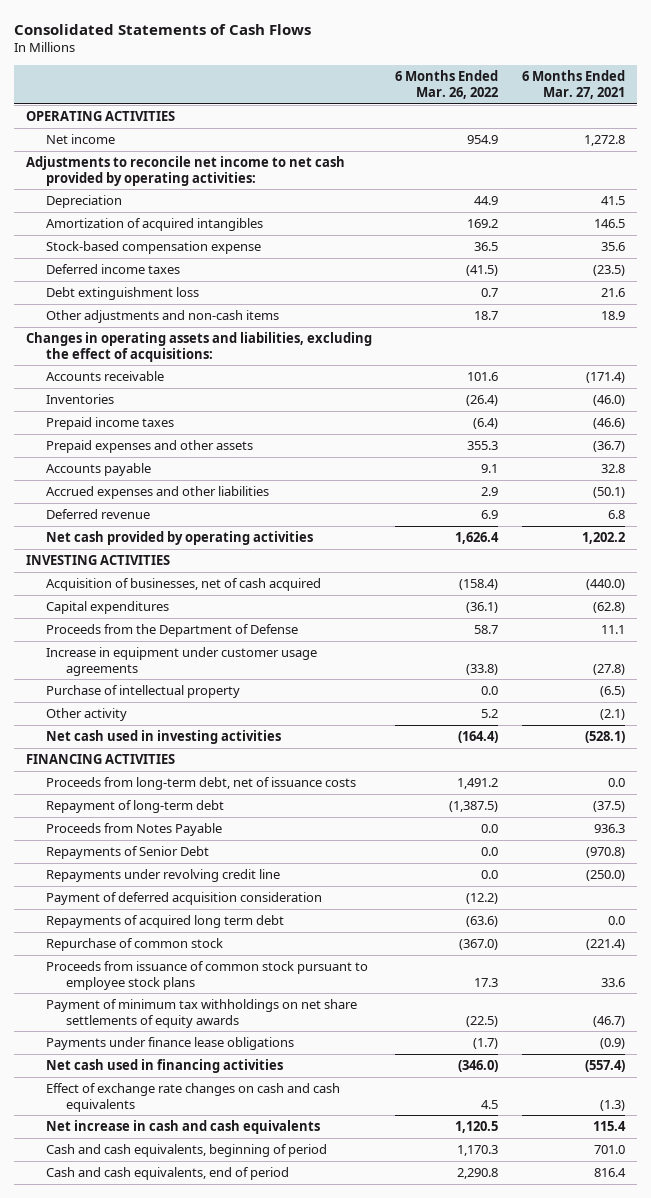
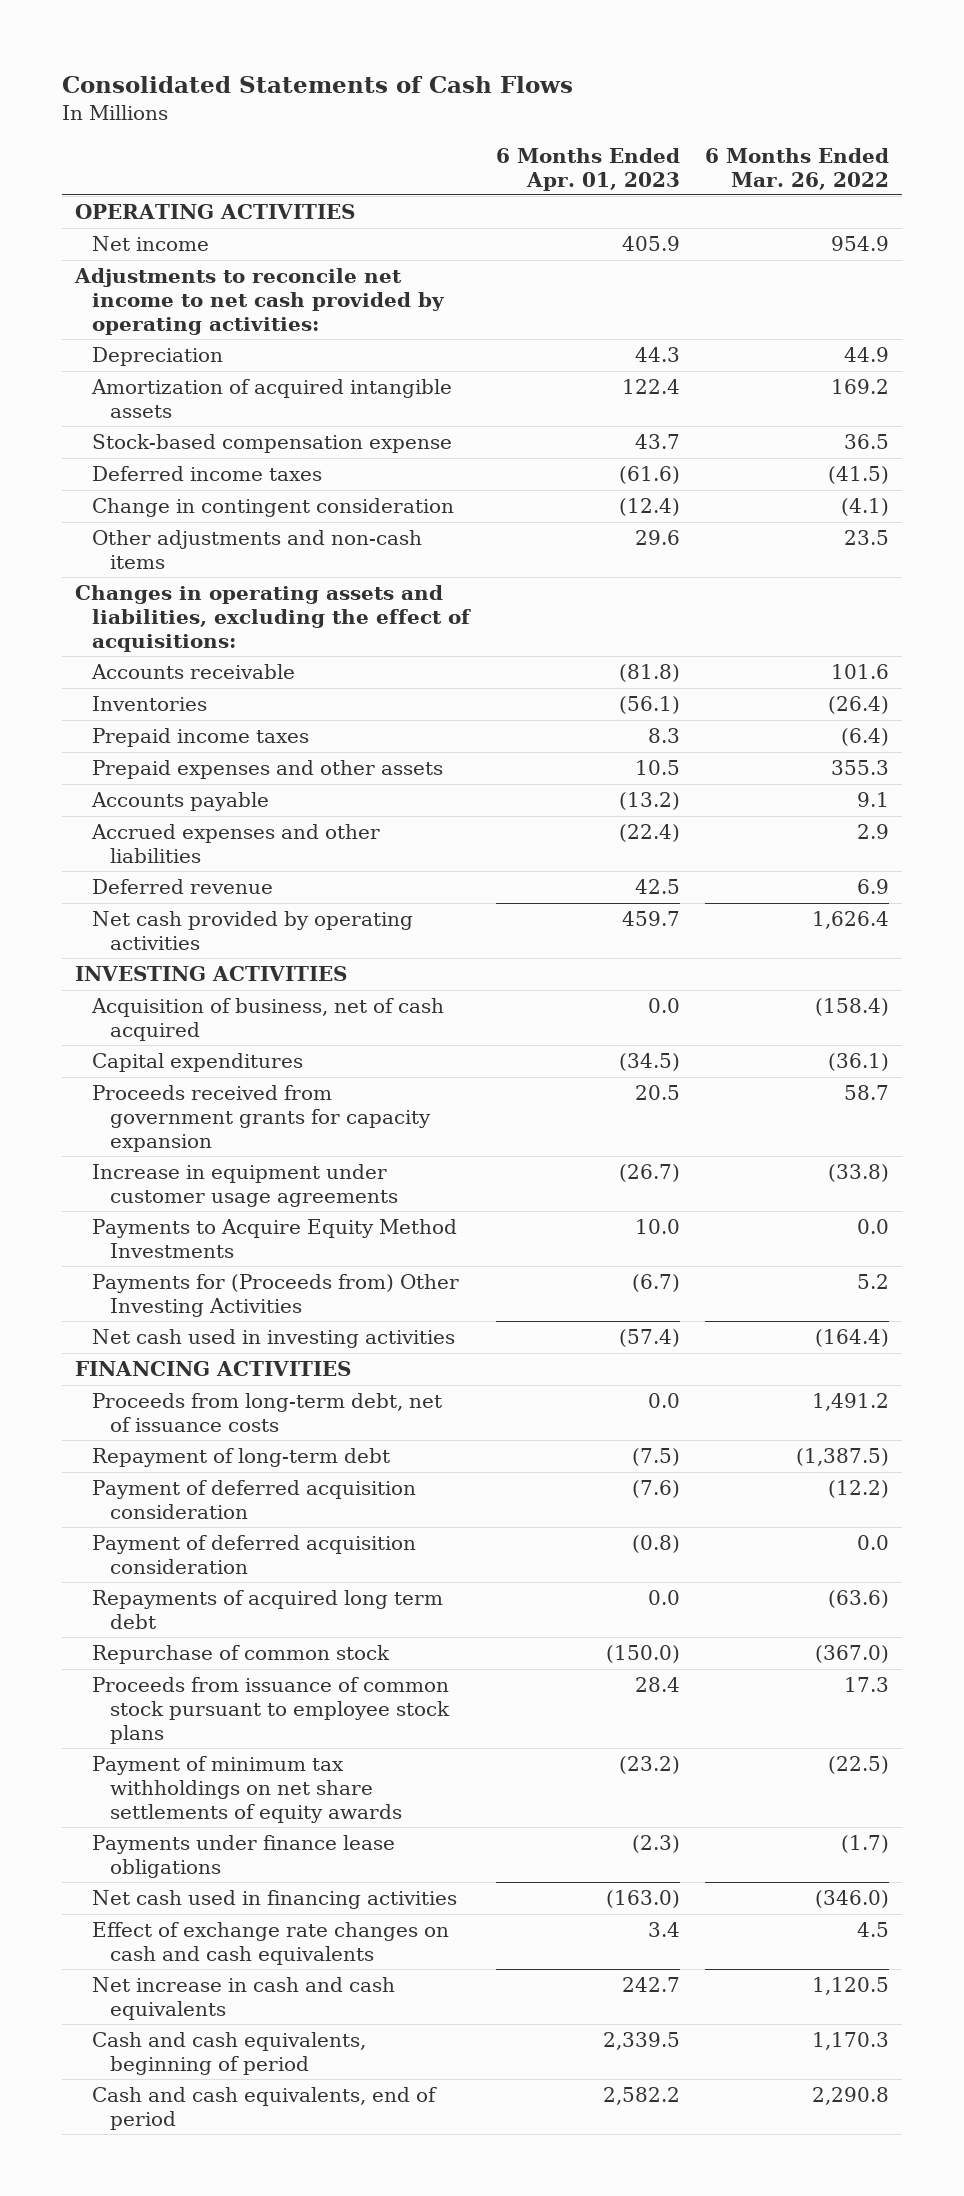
- | 6 Months Ended Mar. 26, 2022 | 6 Months Ended Mar. 27, 2021
+ | 6 Months Ended Apr. 01, 2023 | 6 Months Ended Mar. 26, 2022
- Amortization of acquired intangibles | 169.2 | 146.5
+ Amortization of acquired intangible assets | 122.4 | 169.2
- Debt extinguishment loss | 0.7 | 21.6
- Other adjustments and non-cash items | 18.7 | 18.9
+ Change in contingent consideration | (12.4) | (4.1)
+ Other adjustments and non-cash items | 29.6 | 23.5
- Acquisition of businesses, net of cash acquired | (158.4) | (440.0)
+ Acquisition of business, net of cash acquired | 0.0 | (158.4)
- Proceeds from the Department of Defense | 58.7 | 11.1
+ Proceeds received from government grants for capacity expansion | 20.5 | 58.7
- Purchase of intellectual property | 0.0 | (6.5)
- Other activity | 5.2 | (2.1)
+ Payments to Acquire Equity Method Investments | 10.0 | 0.0
+ Payments for (Proceeds from) Other Investing Activities | (6.7) | 5.2
- Proceeds from Notes Payable | 0.0 | 936.3
- Repayments of Senior Debt | 0.0 | (970.8)
- Repayments under revolving credit line | 0.0 | (250.0)
+ Payment of deferred acquisition consideration | (0.8) | 0.0

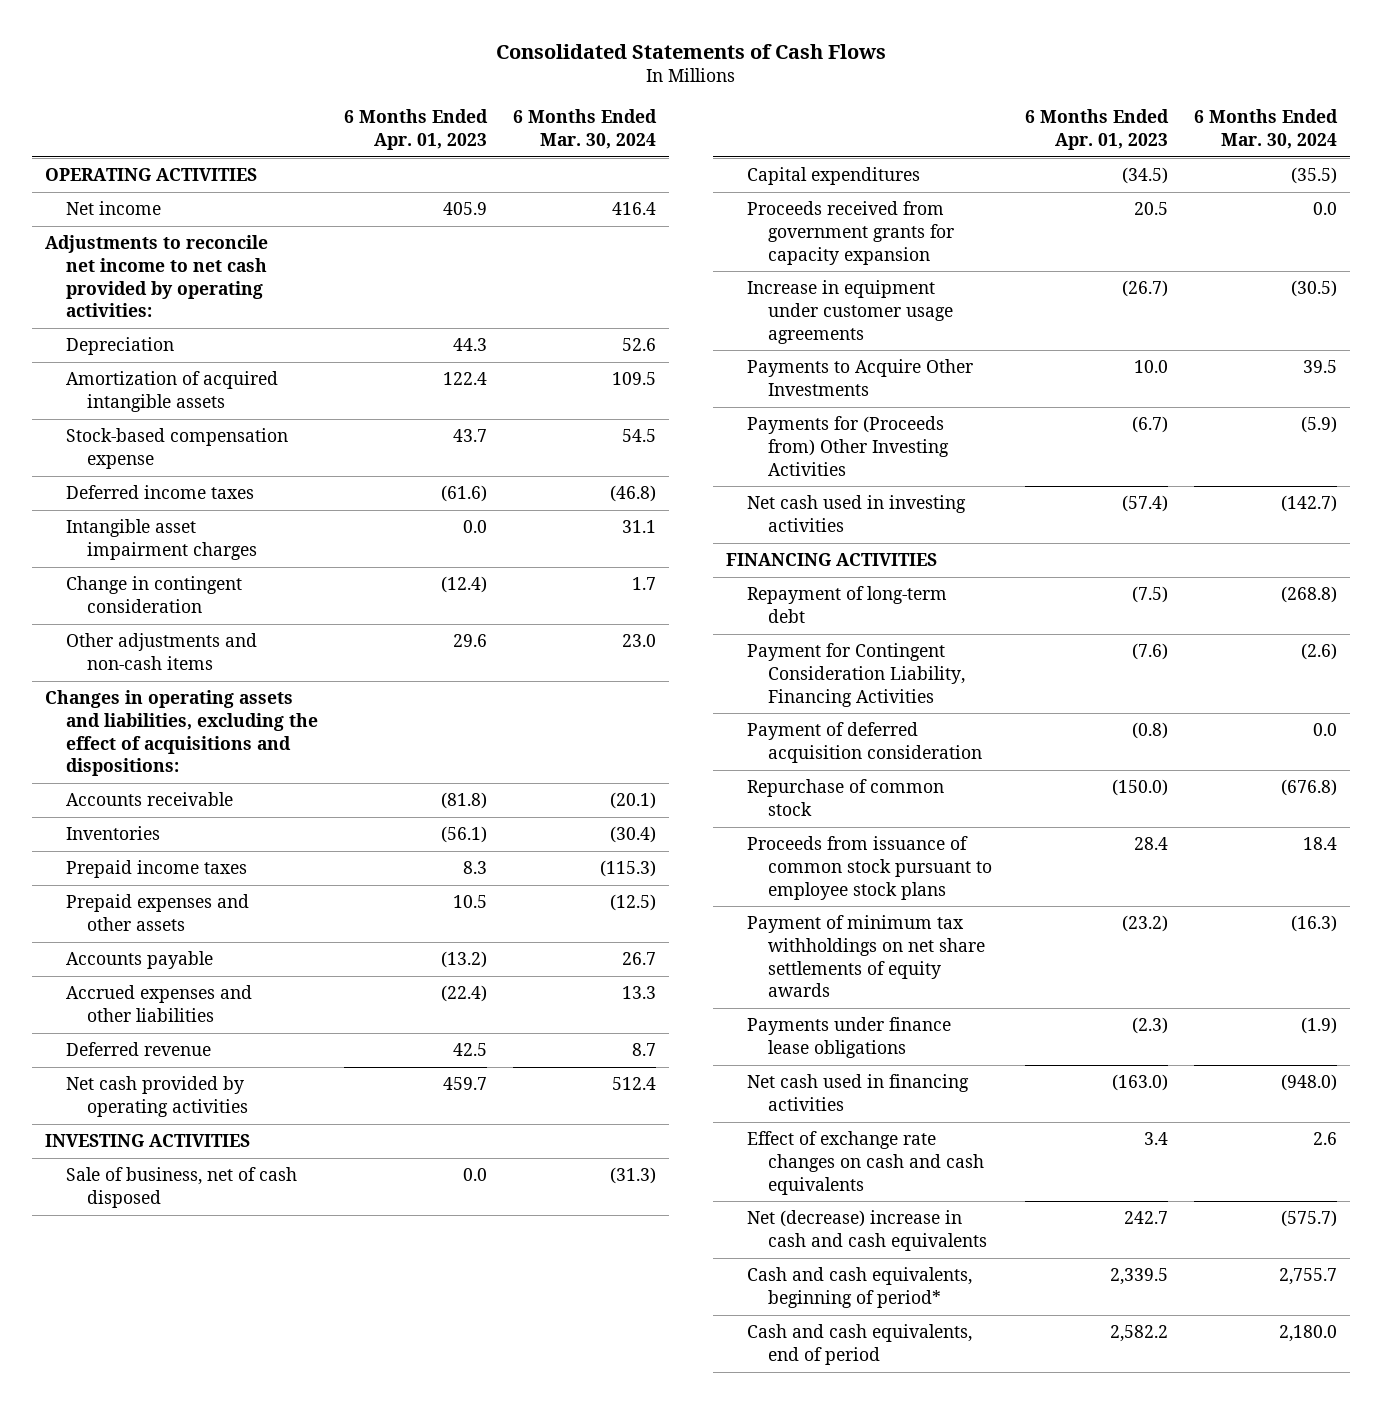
- | 6 Months Ended Apr. 01, 2023 | 6 Months Ended Mar. 26, 2022
+ | 6 Months Ended Apr. 01, 2023 | 6 Months Ended Mar. 30, 2024
+ Intangible asset impairment charges | 0.0 | 31.1
- Changes in operating assets and liabilities, excluding the effect of acquisitions:
+ Changes in operating assets and liabilities, excluding the effect of acquisitions and dispositions:
- Acquisition of business, net of cash acquired | 0.0 | (158.4)
+ Sale of business, net of cash disposed | 0.0 | (31.3)
- Payments to Acquire Equity Method Investments | 10.0 | 0.0
+ Payments to Acquire Other Investments | 10.0 | 39.5
- Proceeds from long-term debt, net of issuance costs | 0.0 | 1,491.2
- Payment of deferred acquisition consideration | (7.6) | (12.2)
+ Payment for Contingent Consideration Liability, Financing Activities | (7.6) | (2.6)
- Repayments of acquired long term debt | 0.0 | (63.6)
- Net increase in cash and cash equivalents | 242.7 | 1,120.5
- Cash and cash equivalents, beginning of period | 2,339.5 | 1,170.3
+ Net (decrease) increase in cash and cash equivalents | 242.7 | (575.7)
+ Cash and cash equivalents, beginning of period* | 2,339.5 | 2,755.7

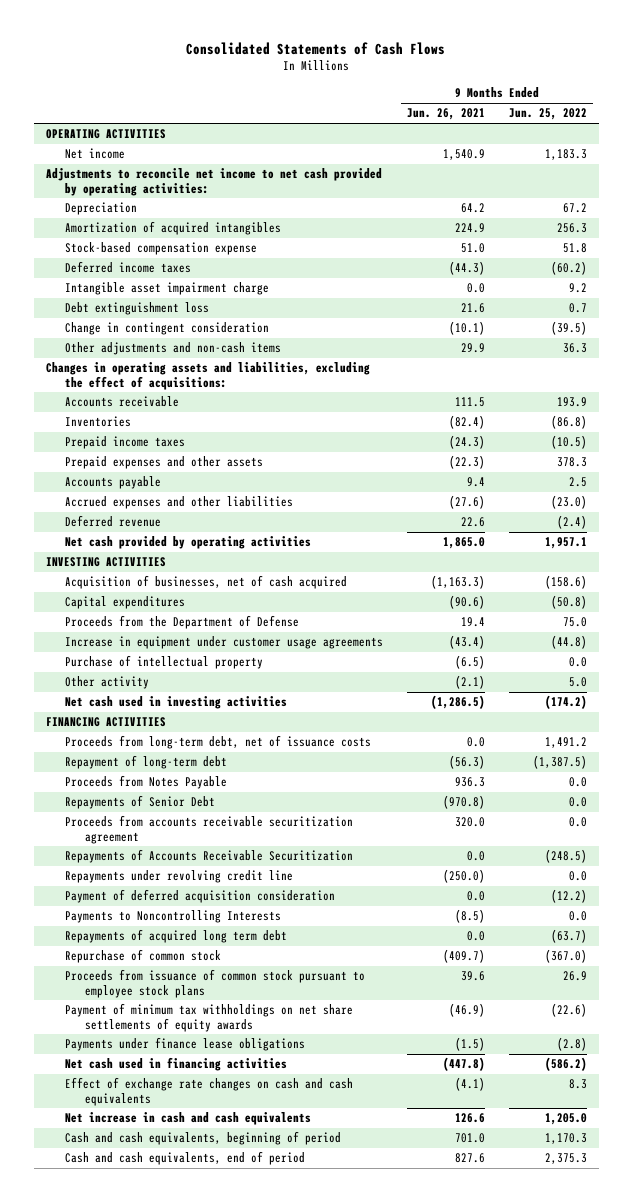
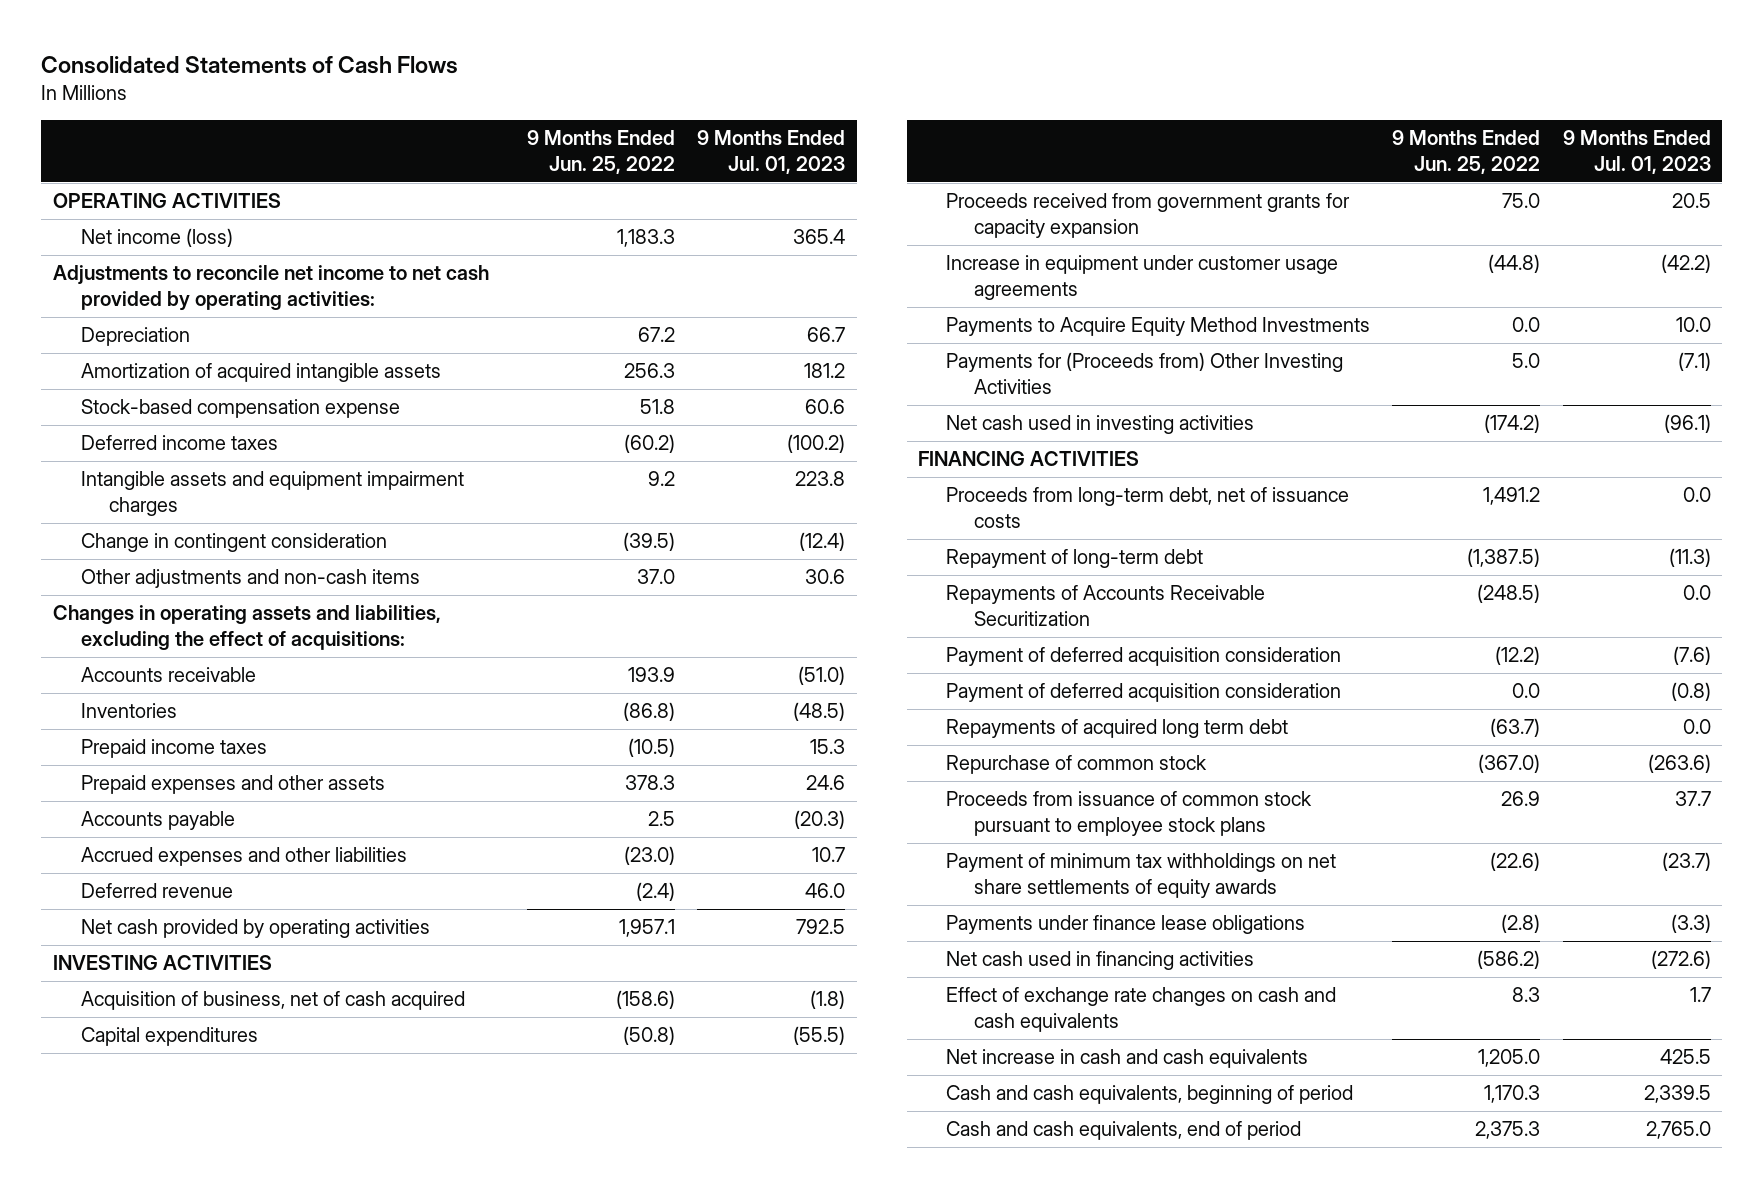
- | 9 Months Ended Jun. 26, 2021 | 9 Months Ended Jun. 25, 2022
+ | 9 Months Ended Jun. 25, 2022 | 9 Months Ended Jul. 01, 2023
- Net income | 1,540.9 | 1,183.3
+ Net income (loss) | 1,183.3 | 365.4
- Amortization of acquired intangibles | 224.9 | 256.3
+ Amortization of acquired intangible assets | 256.3 | 181.2
- Intangible asset impairment charge | 0.0 | 9.2
- Debt extinguishment loss | 21.6 | 0.7
+ Intangible assets and equipment impairment charges | 9.2 | 223.8
- Other adjustments and non-cash items | 29.9 | 36.3
+ Other adjustments and non-cash items | 37.0 | 30.6
- Acquisition of businesses, net of cash acquired | (1,163.3) | (158.6)
+ Acquisition of business, net of cash acquired | (158.6) | (1.8)
- Proceeds from the Department of Defense | 19.4 | 75.0
+ Proceeds received from government grants for capacity expansion | 75.0 | 20.5
- Purchase of intellectual property | (6.5) | 0.0
- Other activity | (2.1) | 5.0
+ Payments to Acquire Equity Method Investments | 0.0 | 10.0
+ Payments for (Proceeds from) Other Investing Activities | 5.0 | (7.1)
- Proceeds from Notes Payable | 936.3 | 0.0
- Repayments of Senior Debt | (970.8) | 0.0
- Proceeds from accounts receivable securitization agreement | 320.0 | 0.0
- Repayments under revolving credit line | (250.0) | 0.0
- Payments to Noncontrolling Interests | (8.5) | 0.0
+ Payment of deferred acquisition consideration | 0.0 | (0.8)

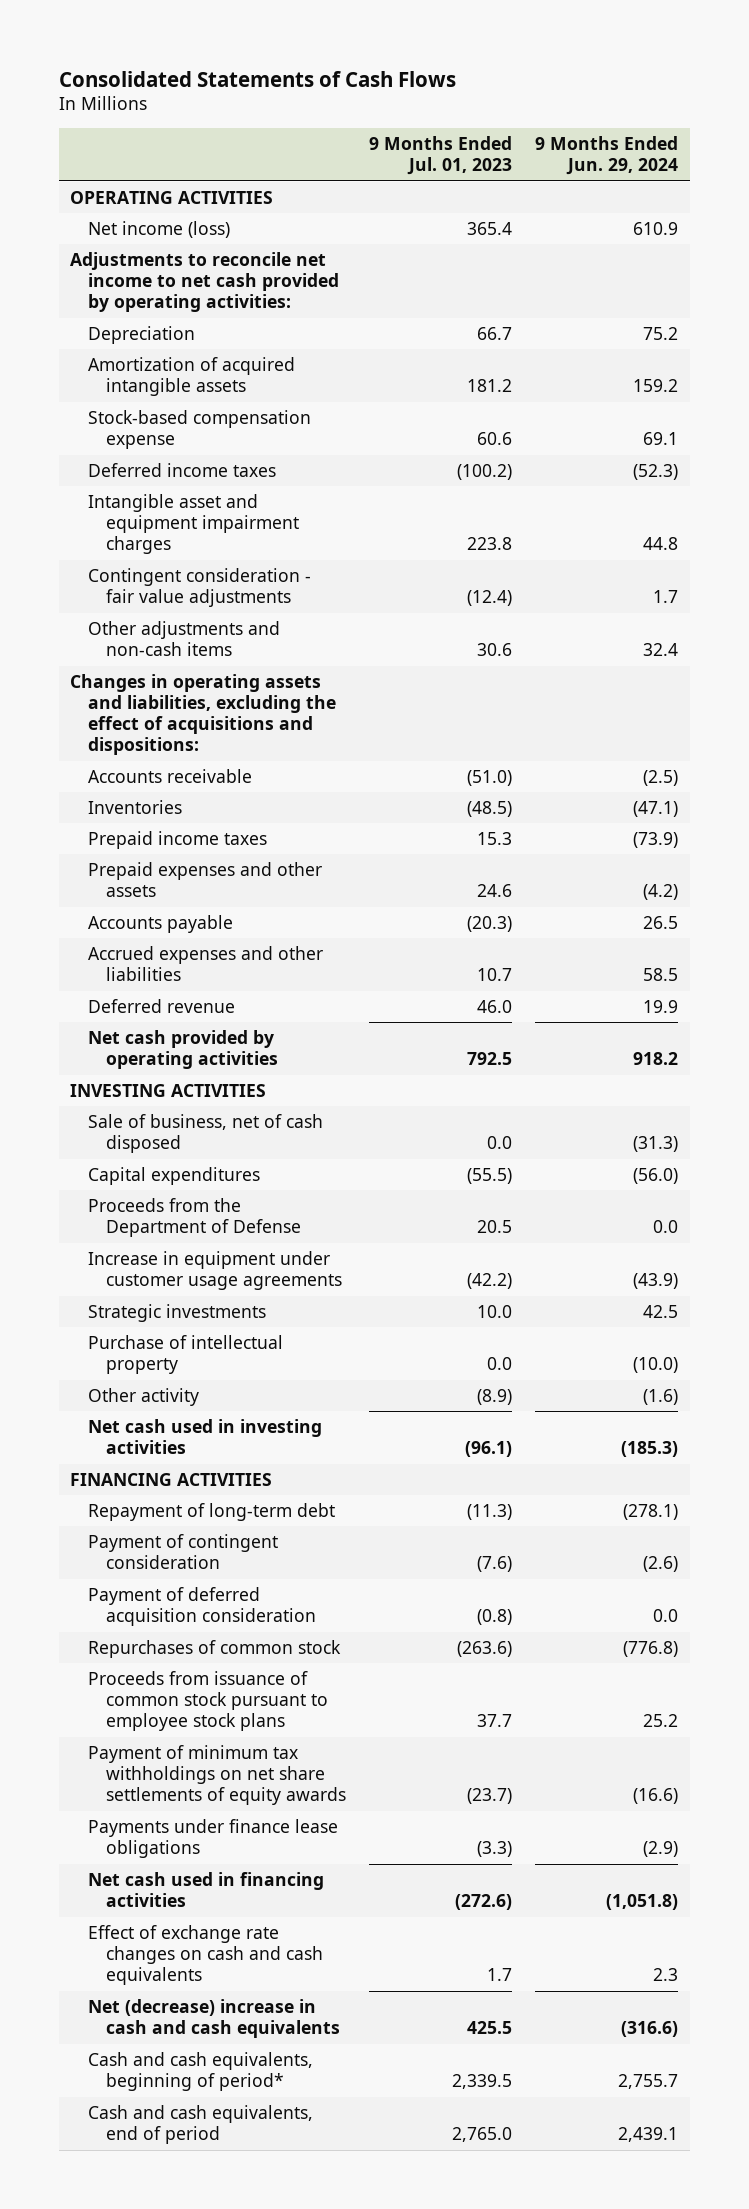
- | 9 Months Ended Jun. 25, 2022 | 9 Months Ended Jul. 01, 2023
+ | 9 Months Ended Jul. 01, 2023 | 9 Months Ended Jun. 29, 2024
- Intangible assets and equipment impairment charges | 9.2 | 223.8
- Change in contingent consideration | (39.5) | (12.4)
+ Intangible asset and equipment impairment charges | 223.8 | 44.8
+ Contingent consideration - fair value adjustments | (12.4) | 1.7
- Changes in operating assets and liabilities, excluding the effect of acquisitions:
+ Changes in operating assets and liabilities, excluding the effect of acquisitions and dispositions:
- Acquisition of business, net of cash acquired | (158.6) | (1.8)
+ Sale of business, net of cash disposed | 0.0 | (31.3)
- Proceeds received from government grants for capacity expansion | 75.0 | 20.5
+ Proceeds from the Department of Defense | 20.5 | 0.0
- Payments to Acquire Equity Method Investments | 0.0 | 10.0
- Payments for (Proceeds from) Other Investing Activities | 5.0 | (7.1)
+ Strategic investments | 10.0 | 42.5
+ Purchase of intellectual property | 0.0 | (10.0)
+ Other activity | (8.9) | (1.6)
- Proceeds from long-term debt, net of issuance costs | 1,491.2 | 0.0
- Repayments of Accounts Receivable Securitization | (248.5) | 0.0
- Payment of deferred acquisition consideration | (12.2) | (7.6)
+ Payment of contingent consideration | (7.6) | (2.6)
- Repayments of acquired long term debt | (63.7) | 0.0
- Repurchase of common stock | (367.0) | (263.6)
+ Repurchases of common stock | (263.6) | (776.8)
- Net increase in cash and cash equivalents | 1,205.0 | 425.5
- Cash and cash equivalents, beginning of period | 1,170.3 | 2,339.5
+ Net (decrease) increase in cash and cash equivalents | 425.5 | (316.6)
+ Cash and cash equivalents, beginning of period* | 2,339.5 | 2,755.7

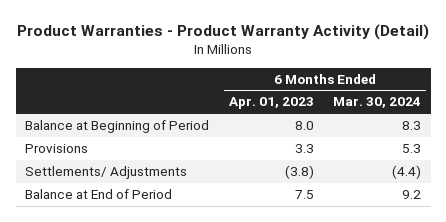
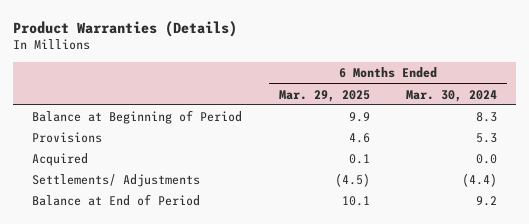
- Product Warranties - Product Warranty Activity (Detail)
+ Product Warranties (Details)
- | 6 Months Ended Apr. 01, 2023 | 6 Months Ended Mar. 30, 2024
+ | 6 Months Ended Mar. 29, 2025 | 6 Months Ended Mar. 30, 2024
+ Acquired | 0.1 | 0.0

